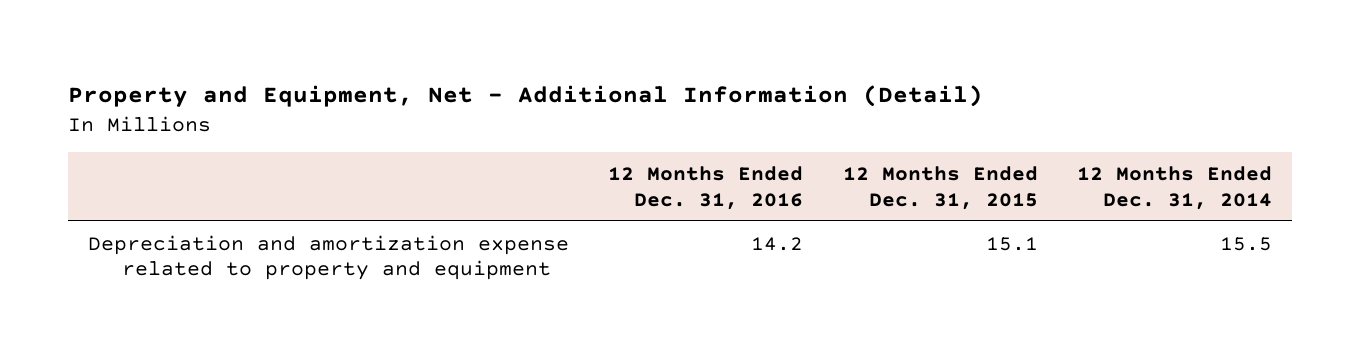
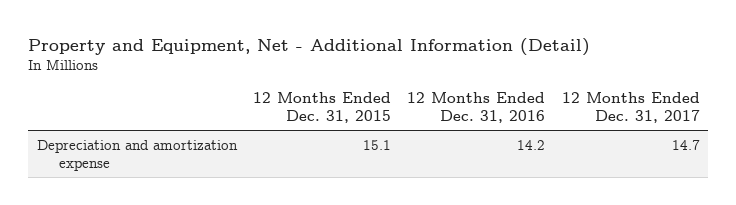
- | 12 Months Ended Dec. 31, 2016 | 12 Months Ended Dec. 31, 2015 | 12 Months Ended Dec. 31, 2014
+ | 12 Months Ended Dec. 31, 2015 | 12 Months Ended Dec. 31, 2016 | 12 Months Ended Dec. 31, 2017
- Depreciation and amortization expense related to property and equipment | 14.2 | 15.1 | 15.5
+ Depreciation and amortization expense | 15.1 | 14.2 | 14.7

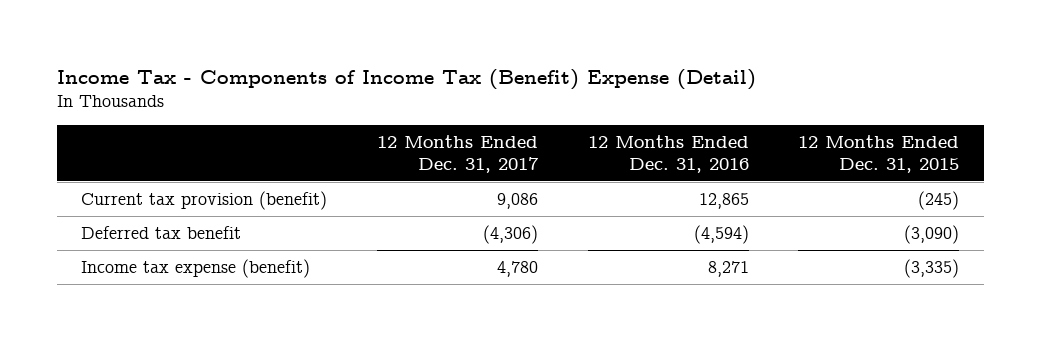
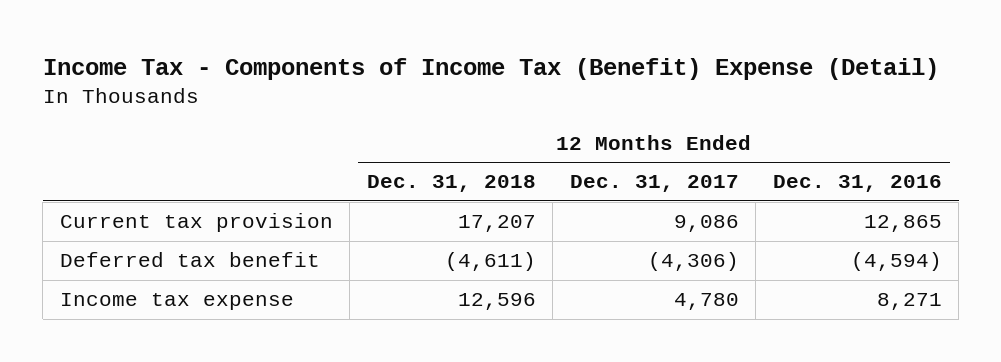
- | 12 Months Ended Dec. 31, 2017 | 12 Months Ended Dec. 31, 2016 | 12 Months Ended Dec. 31, 2015
+ | 12 Months Ended Dec. 31, 2018 | 12 Months Ended Dec. 31, 2017 | 12 Months Ended Dec. 31, 2016
- Current tax provision (benefit) | 9,086 | 12,865 | (245)
+ Current tax provision | 17,207 | 9,086 | 12,865
- Income tax expense (benefit) | 4,780 | 8,271 | (3,335)
+ Income tax expense | 12,596 | 4,780 | 8,271

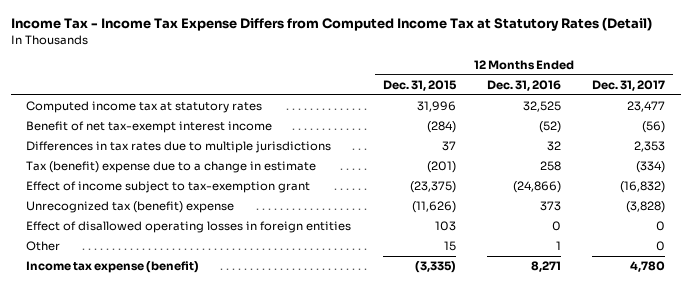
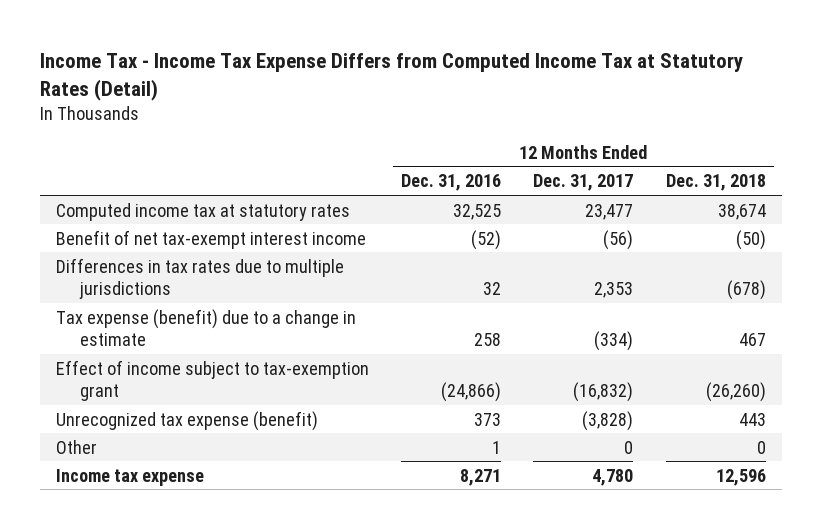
- | 12 Months Ended Dec. 31, 2015 | 12 Months Ended Dec. 31, 2016 | 12 Months Ended Dec. 31, 2017
+ | 12 Months Ended Dec. 31, 2016 | 12 Months Ended Dec. 31, 2017 | 12 Months Ended Dec. 31, 2018
- Tax (benefit) expense due to a change in estimate | (201) | 258 | (334)
+ Tax expense (benefit) due to a change in estimate | 258 | (334) | 467
- Unrecognized tax (benefit) expense | (11,626) | 373 | (3,828)
- Effect of disallowed operating losses in foreign entities | 103 | 0 | 0
+ Unrecognized tax expense (benefit) | 373 | (3,828) | 443
- Income tax expense (benefit) | (3,335) | 8,271 | 4,780
+ Income tax expense | 8,271 | 4,780 | 12,596

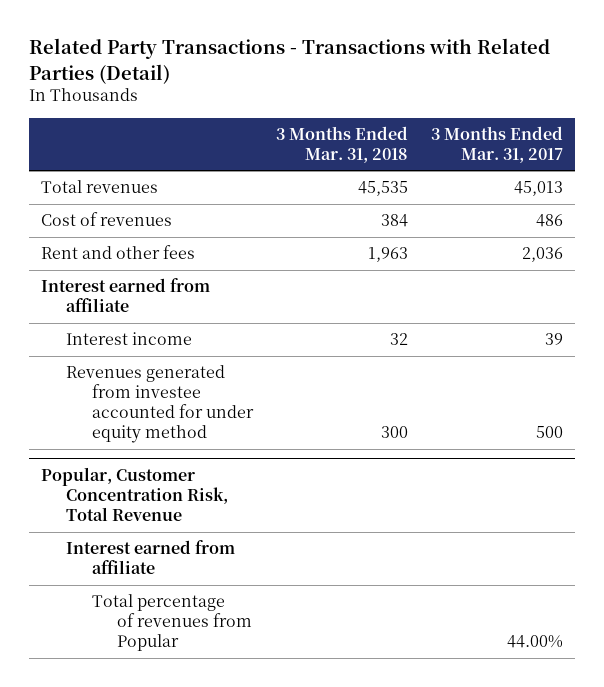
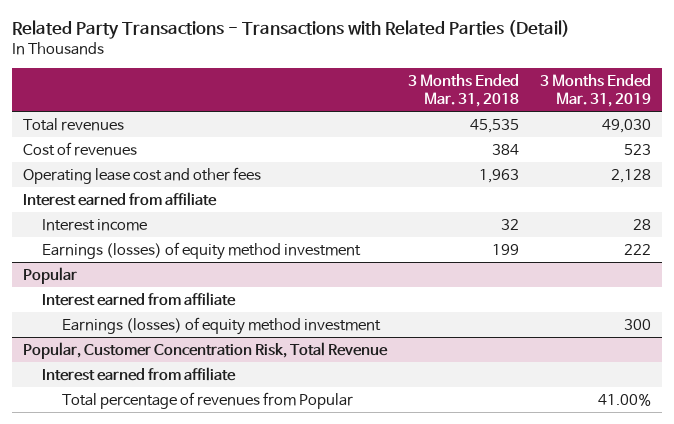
- | 3 Months Ended Mar. 31, 2018 | 3 Months Ended Mar. 31, 2017
+ | 3 Months Ended Mar. 31, 2018 | 3 Months Ended Mar. 31, 2019
- Rent and other fees | 1,963 | 2,036
+ Operating lease cost and other fees | 1,963 | 2,128
- Revenues generated from investee accounted for under equity method | 300 | 500
+ Earnings (losses) of equity method investment | 199 | 222
+ Popular
+ Interest earned from affiliate
+ Earnings (losses) of equity method investment | | 300

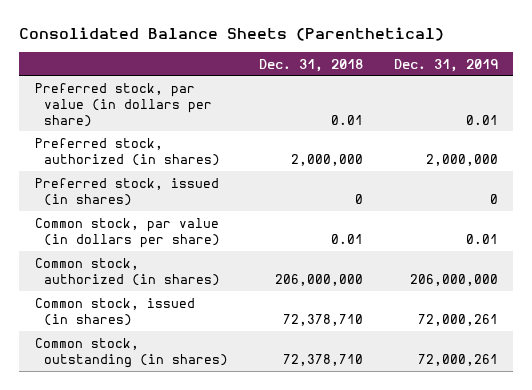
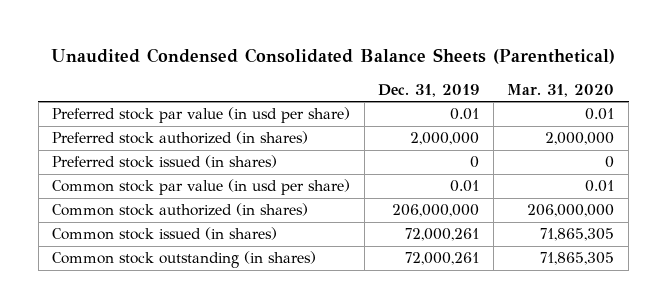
- Consolidated Balance Sheets (Parenthetical)
+ Unaudited Condensed Consolidated Balance Sheets (Parenthetical)
- | Dec. 31, 2018 | Dec. 31, 2019
+ | Dec. 31, 2019 | Mar. 31, 2020
- Preferred stock, par value (in dollars per share) | 0.01 | 0.01
- Preferred stock, authorized (in shares) | 2,000,000 | 2,000,000
- Preferred stock, issued (in shares) | 0 | 0
- Common stock, par value (in dollars per share) | 0.01 | 0.01
- Common stock, authorized (in shares) | 206,000,000 | 206,000,000
- Common stock, issued (in shares) | 72,378,710 | 72,000,261
- Common stock, outstanding (in shares) | 72,378,710 | 72,000,261
+ Preferred stock par value (in usd per share) | 0.01 | 0.01
+ Preferred stock authorized (in shares) | 2,000,000 | 2,000,000
+ Preferred stock issued (in shares) | 0 | 0
+ Common stock par value (in usd per share) | 0.01 | 0.01
+ Common stock authorized (in shares) | 206,000,000 | 206,000,000
+ Common stock issued (in shares) | 72,000,261 | 71,865,305
+ Common stock outstanding (in shares) | 72,000,261 | 71,865,305

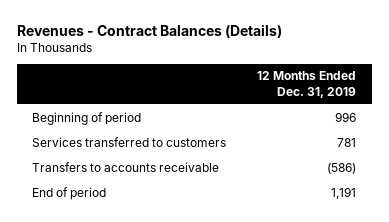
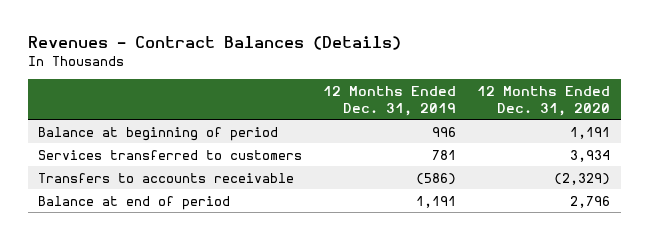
- | 12 Months Ended Dec. 31, 2019
+ | 12 Months Ended Dec. 31, 2019 | 12 Months Ended Dec. 31, 2020
- Beginning of period | 996
+ Balance at beginning of period | 996 | 1,191
- End of period | 1,191
+ Balance at end of period | 1,191 | 2,796

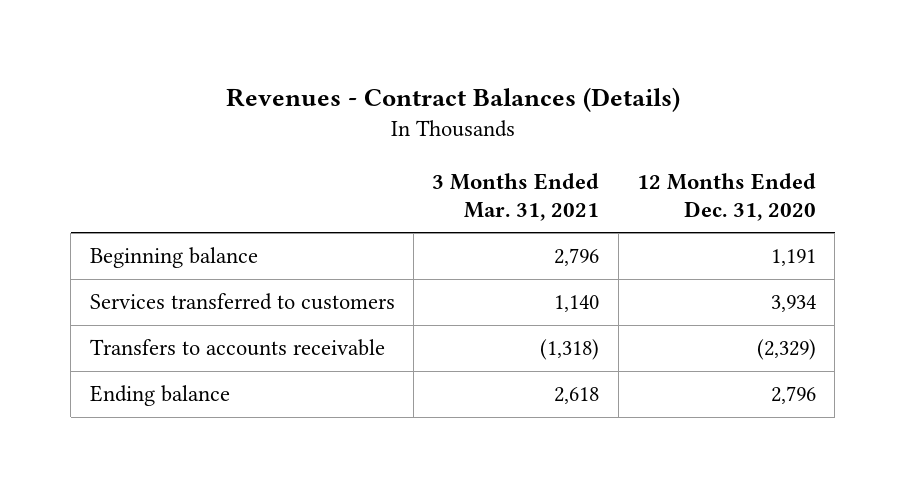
- | 12 Months Ended Dec. 31, 2019 | 12 Months Ended Dec. 31, 2020
+ | 3 Months Ended Mar. 31, 2021 | 12 Months Ended Dec. 31, 2020
- Balance at beginning of period | 996 | 1,191
+ Beginning balance | 2,796 | 1,191
- Balance at end of period | 1,191 | 2,796
+ Ending balance | 2,618 | 2,796

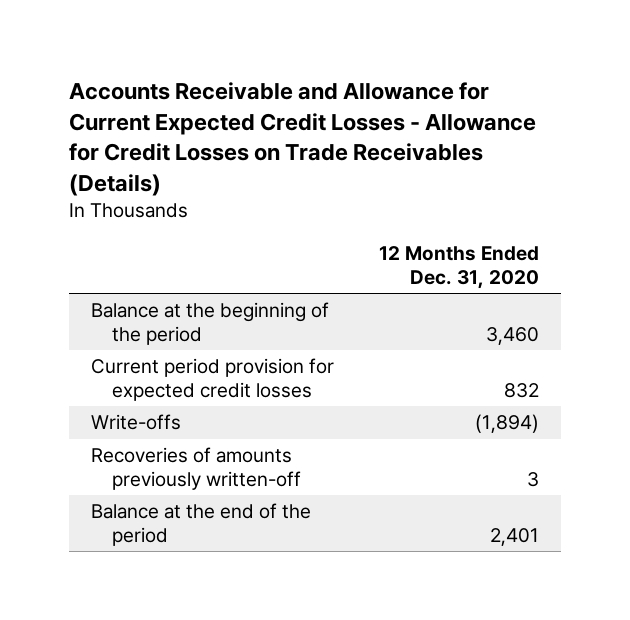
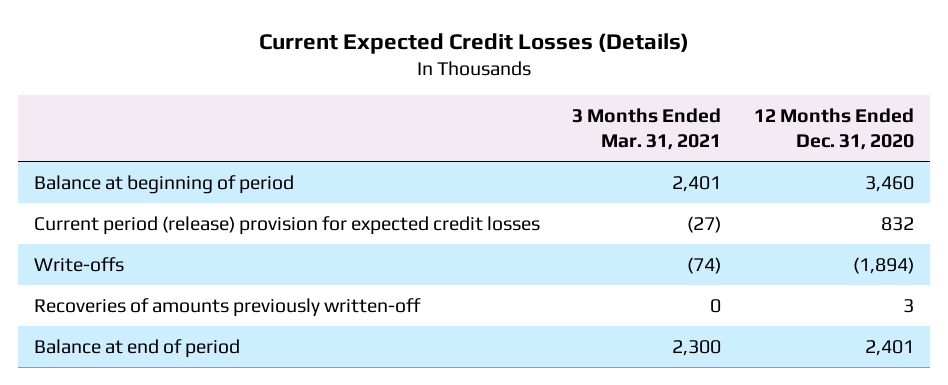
- Accounts Receivable and Allowance for Current Expected Credit Losses - Allowance for Credit Losses on Trade Receivables (Details)
+ Current Expected Credit Losses (Details)
- | 12 Months Ended Dec. 31, 2020
+ | 3 Months Ended Mar. 31, 2021 | 12 Months Ended Dec. 31, 2020
- Balance at the beginning of the period | 3,460
- Current period provision for expected credit losses | 832
+ Balance at beginning of period | 2,401 | 3,460
+ Current period (release) provision for expected credit losses | (27) | 832
- Balance at the end of the period | 2,401
+ Balance at end of period | 2,300 | 2,401

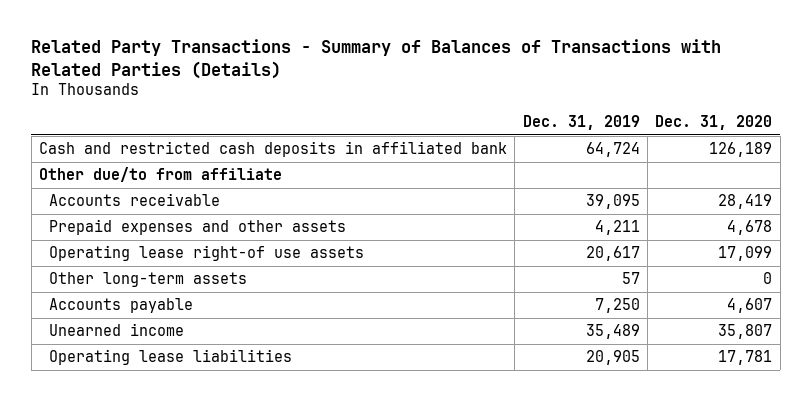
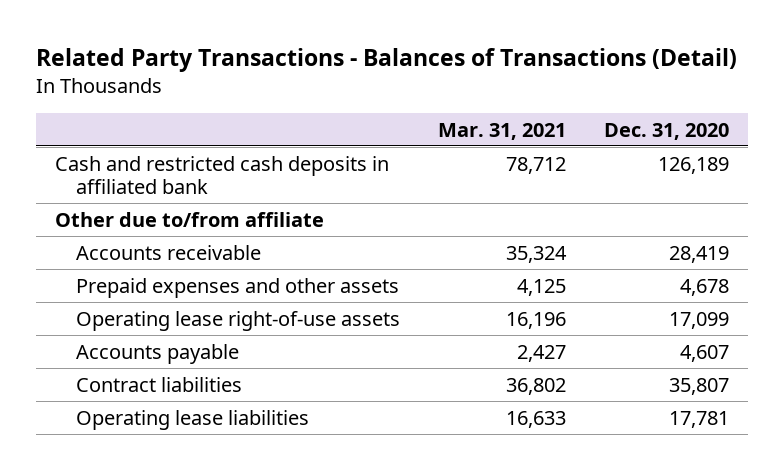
- Related Party Transactions - Summary of Balances of Transactions with Related Parties (Details)
+ Related Party Transactions - Balances of Transactions (Detail)
- | Dec. 31, 2019 | Dec. 31, 2020
+ | Mar. 31, 2021 | Dec. 31, 2020
- Other due/to from affiliate
+ Other due to/from affiliate
- Operating lease right-of use assets | 20,617 | 17,099
- Other long-term assets | 57 | 0
+ Operating lease right-of-use assets | 16,196 | 17,099
- Unearned income | 35,489 | 35,807
+ Contract liabilities | 36,802 | 35,807

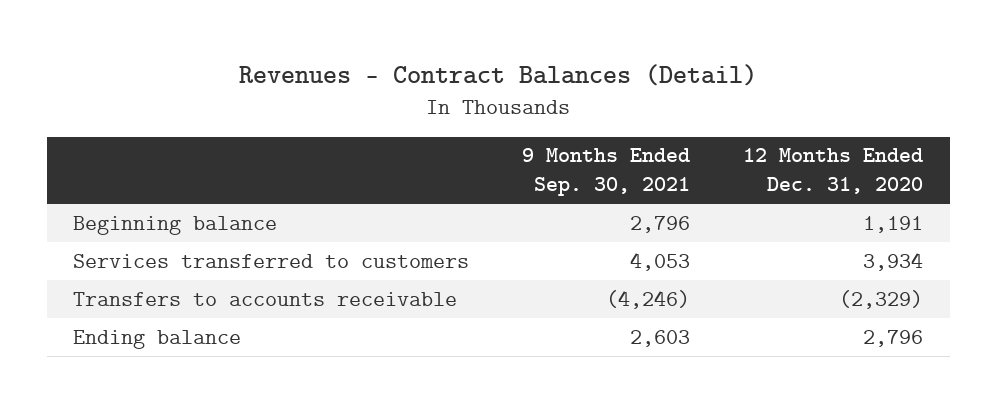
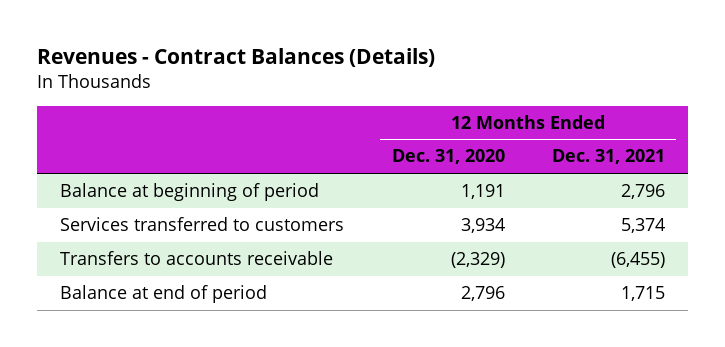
- Revenues - Contract Balances (Detail)
+ Revenues - Contract Balances (Details)
- | 9 Months Ended Sep. 30, 2021 | 12 Months Ended Dec. 31, 2020
+ | 12 Months Ended Dec. 31, 2020 | 12 Months Ended Dec. 31, 2021
- Beginning balance | 2,796 | 1,191
+ Balance at beginning of period | 1,191 | 2,796
- Ending balance | 2,603 | 2,796
+ Balance at end of period | 2,796 | 1,715

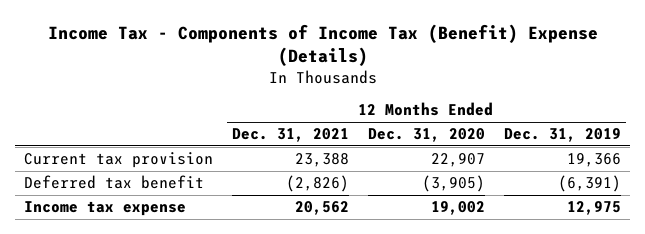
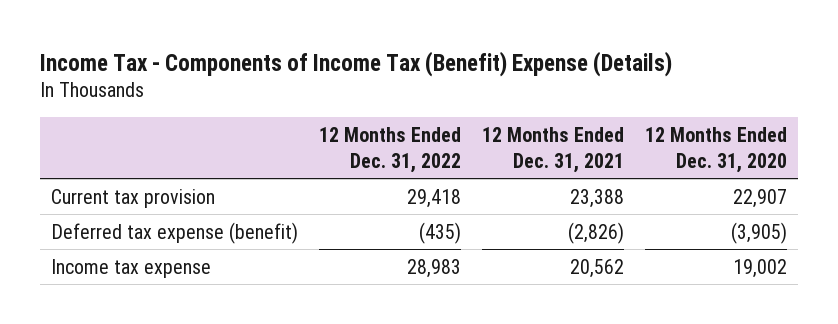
- | 12 Months Ended Dec. 31, 2021 | 12 Months Ended Dec. 31, 2020 | 12 Months Ended Dec. 31, 2019
+ | 12 Months Ended Dec. 31, 2022 | 12 Months Ended Dec. 31, 2021 | 12 Months Ended Dec. 31, 2020
- Deferred tax benefit | (2,826) | (3,905) | (6,391)
+ Deferred tax expense (benefit) | (435) | (2,826) | (3,905)

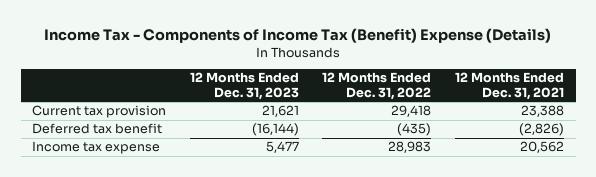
- | 12 Months Ended Dec. 31, 2022 | 12 Months Ended Dec. 31, 2021 | 12 Months Ended Dec. 31, 2020
+ | 12 Months Ended Dec. 31, 2023 | 12 Months Ended Dec. 31, 2022 | 12 Months Ended Dec. 31, 2021
- Deferred tax expense (benefit) | (435) | (2,826) | (3,905)
+ Deferred tax benefit | (16,144) | (435) | (2,826)

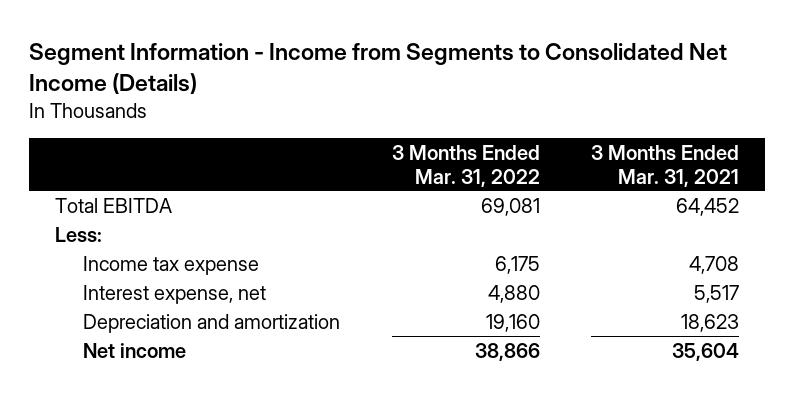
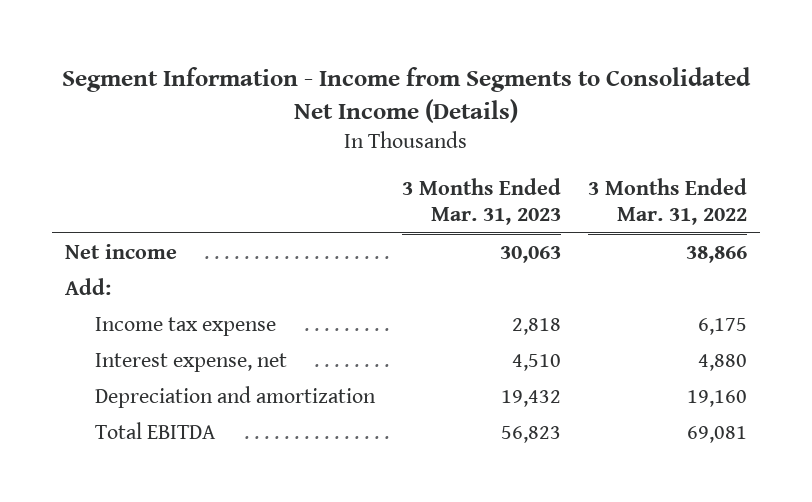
- | 3 Months Ended Mar. 31, 2022 | 3 Months Ended Mar. 31, 2021
+ | 3 Months Ended Mar. 31, 2023 | 3 Months Ended Mar. 31, 2022
- Less:
moved up: Net income | 30,063 | 38,866
+ Add:
moved down: Total EBITDA | 56,823 | 69,081

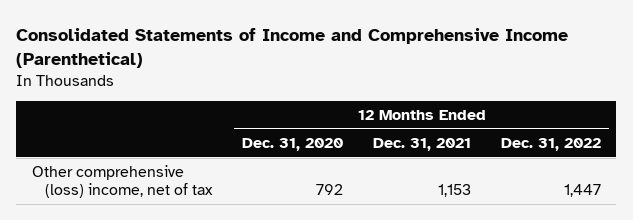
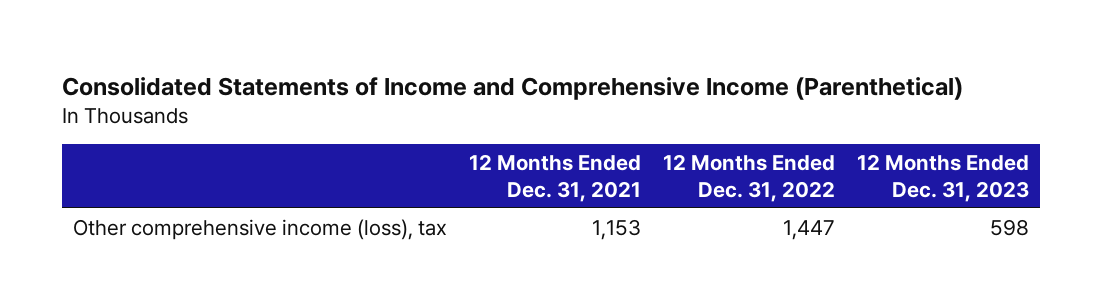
- | 12 Months Ended Dec. 31, 2020 | 12 Months Ended Dec. 31, 2021 | 12 Months Ended Dec. 31, 2022
+ | 12 Months Ended Dec. 31, 2021 | 12 Months Ended Dec. 31, 2022 | 12 Months Ended Dec. 31, 2023
- Other comprehensive (loss) income, net of tax | 792 | 1,153 | 1,447
+ Other comprehensive income (loss), tax | 1,153 | 1,447 | 598

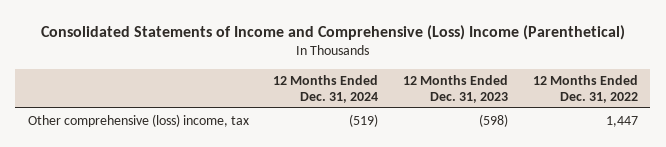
- Consolidated Statements of Income and Comprehensive Income (Parenthetical)
+ Consolidated Statements of Income and Comprehensive (Loss) Income (Parenthetical)
- | 12 Months Ended Dec. 31, 2021 | 12 Months Ended Dec. 31, 2022 | 12 Months Ended Dec. 31, 2023
+ | 12 Months Ended Dec. 31, 2024 | 12 Months Ended Dec. 31, 2023 | 12 Months Ended Dec. 31, 2022
- Other comprehensive income (loss), tax | 1,153 | 1,447 | 598
+ Other comprehensive (loss) income, tax | (519) | (598) | 1,447

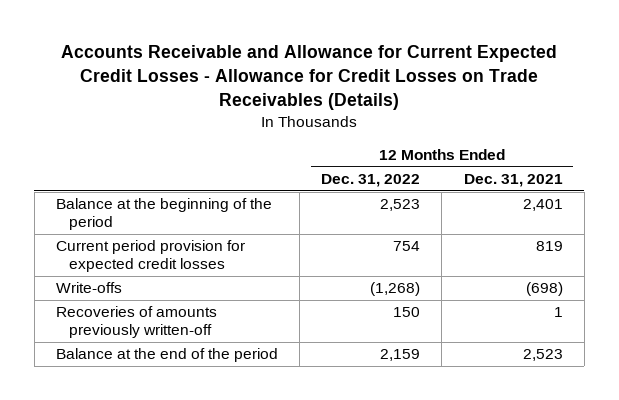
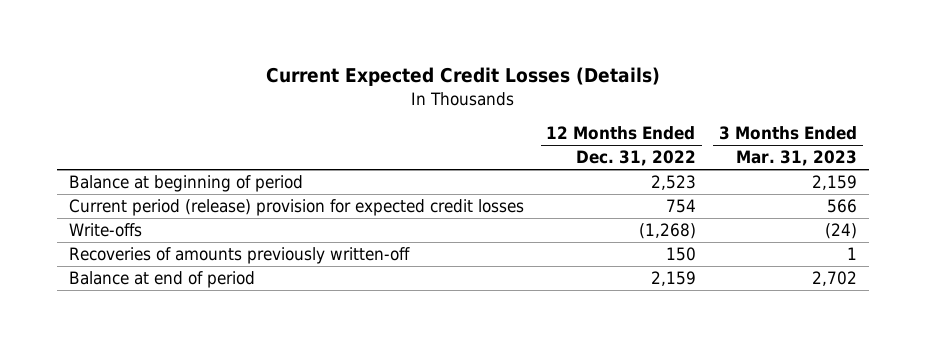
- Accounts Receivable and Allowance for Current Expected Credit Losses - Allowance for Credit Losses on Trade Receivables (Details)
+ Current Expected Credit Losses (Details)
- | 12 Months Ended Dec. 31, 2022 | 12 Months Ended Dec. 31, 2021
+ | 12 Months Ended Dec. 31, 2022 | 3 Months Ended Mar. 31, 2023
- Balance at the beginning of the period | 2,523 | 2,401
- Current period provision for expected credit losses | 754 | 819
+ Balance at beginning of period | 2,523 | 2,159
+ Current period (release) provision for expected credit losses | 754 | 566
- Balance at the end of the period | 2,159 | 2,523
+ Balance at end of period | 2,159 | 2,702

